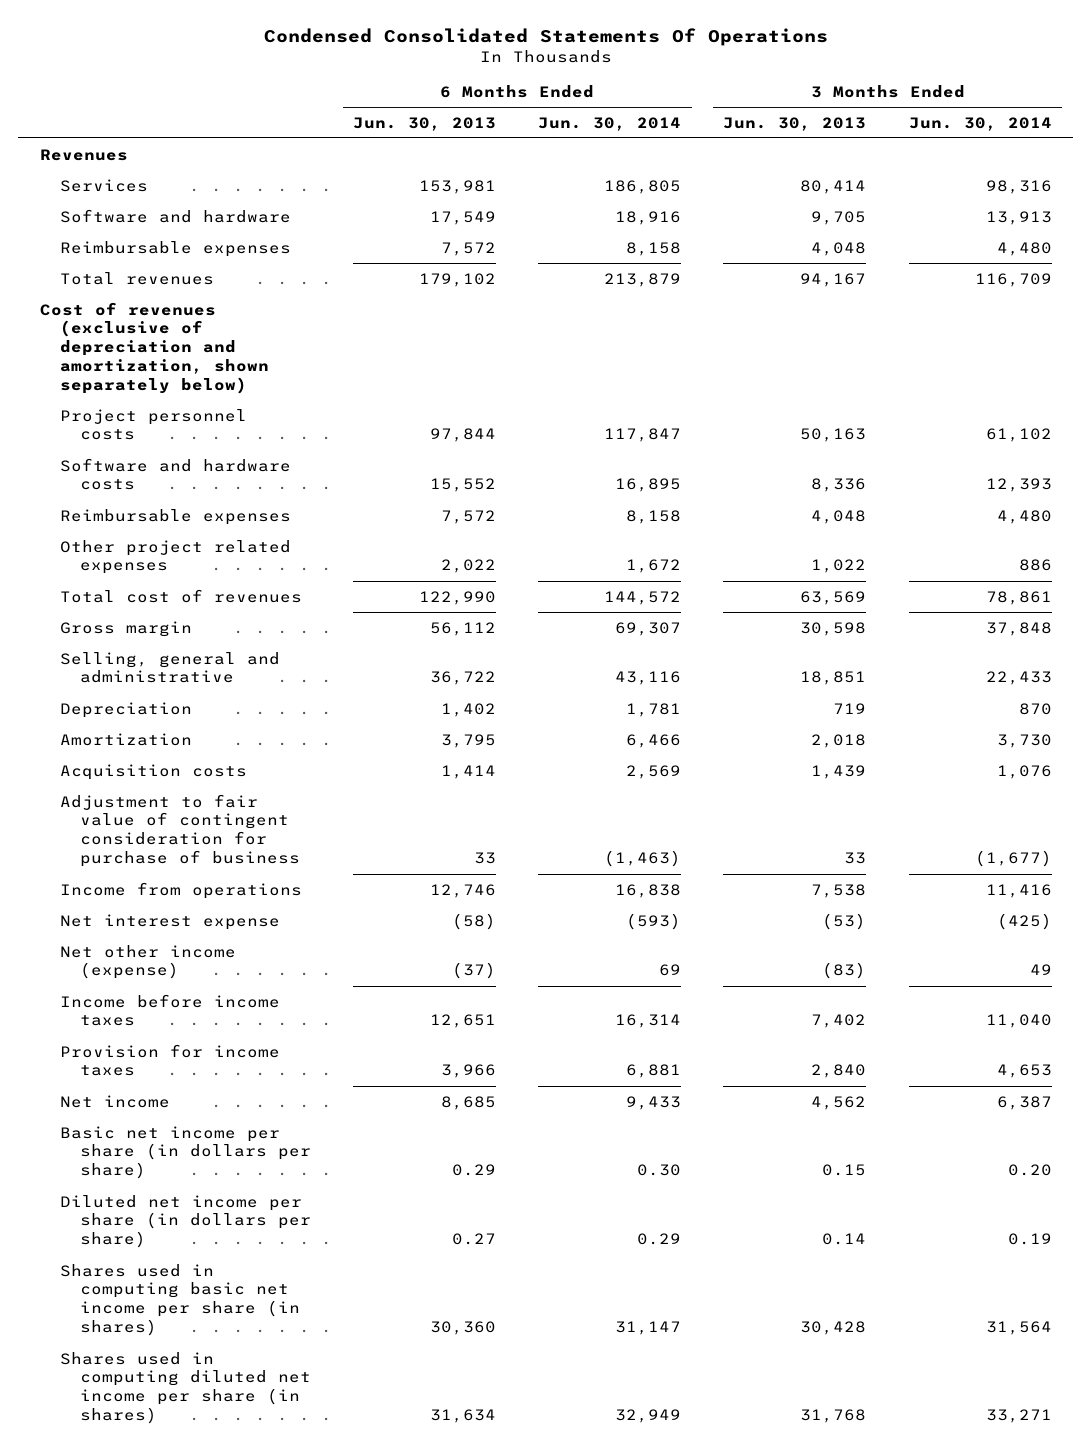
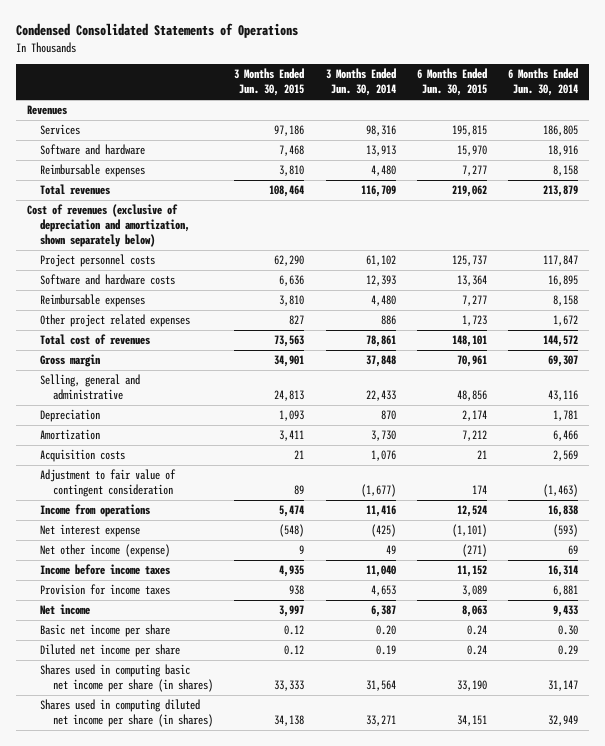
- Condensed Consolidated Statements Of Operations
+ Condensed Consolidated Statements of Operations
- | 6 Months Ended Jun. 30, 2013 | 6 Months Ended Jun. 30, 2014 | 3 Months Ended Jun. 30, 2013 | 3 Months Ended Jun. 30, 2014
+ | 3 Months Ended Jun. 30, 2015 | 3 Months Ended Jun. 30, 2014 | 6 Months Ended Jun. 30, 2015 | 6 Months Ended Jun. 30, 2014
- Adjustment to fair value of contingent consideration for purchase of business | 33 | (1,463) | 33 | (1,677)
+ Adjustment to fair value of contingent consideration | 89 | (1,677) | 174 | (1,463)
- Basic net income per share (in dollars per share) | 0.29 | 0.30 | 0.15 | 0.20
- Diluted net income per share (in dollars per share) | 0.27 | 0.29 | 0.14 | 0.19
+ Basic net income per share | 0.12 | 0.20 | 0.24 | 0.30
+ Diluted net income per share | 0.12 | 0.19 | 0.24 | 0.29

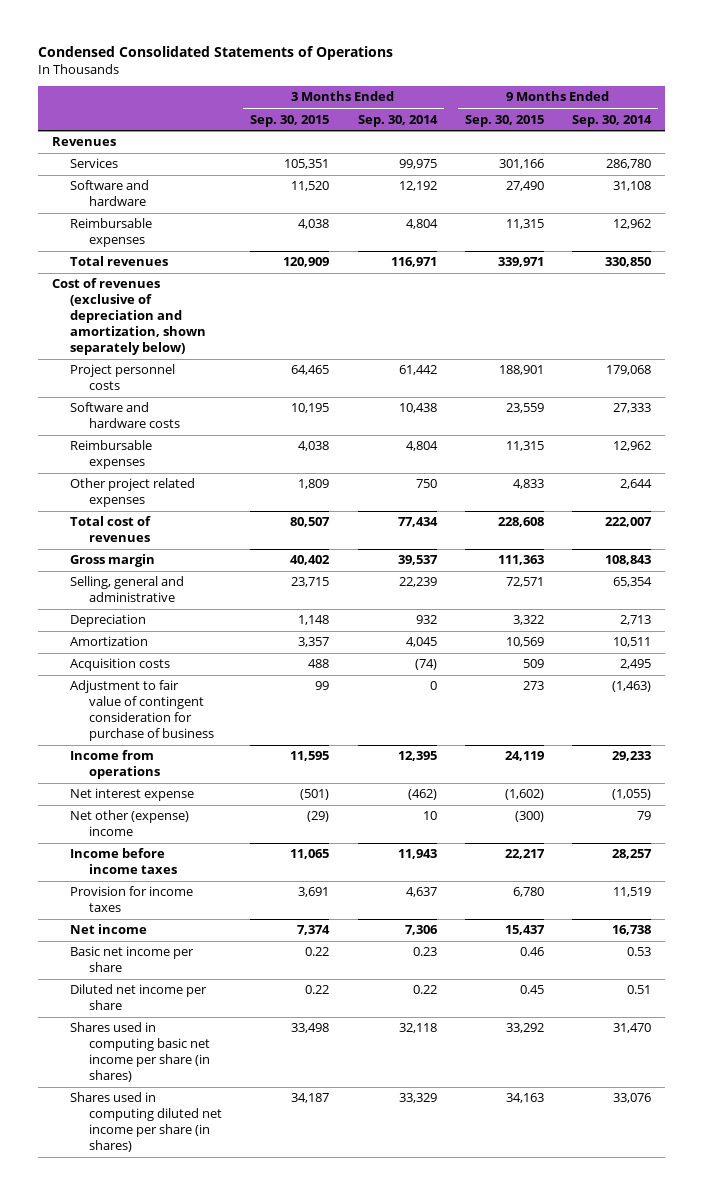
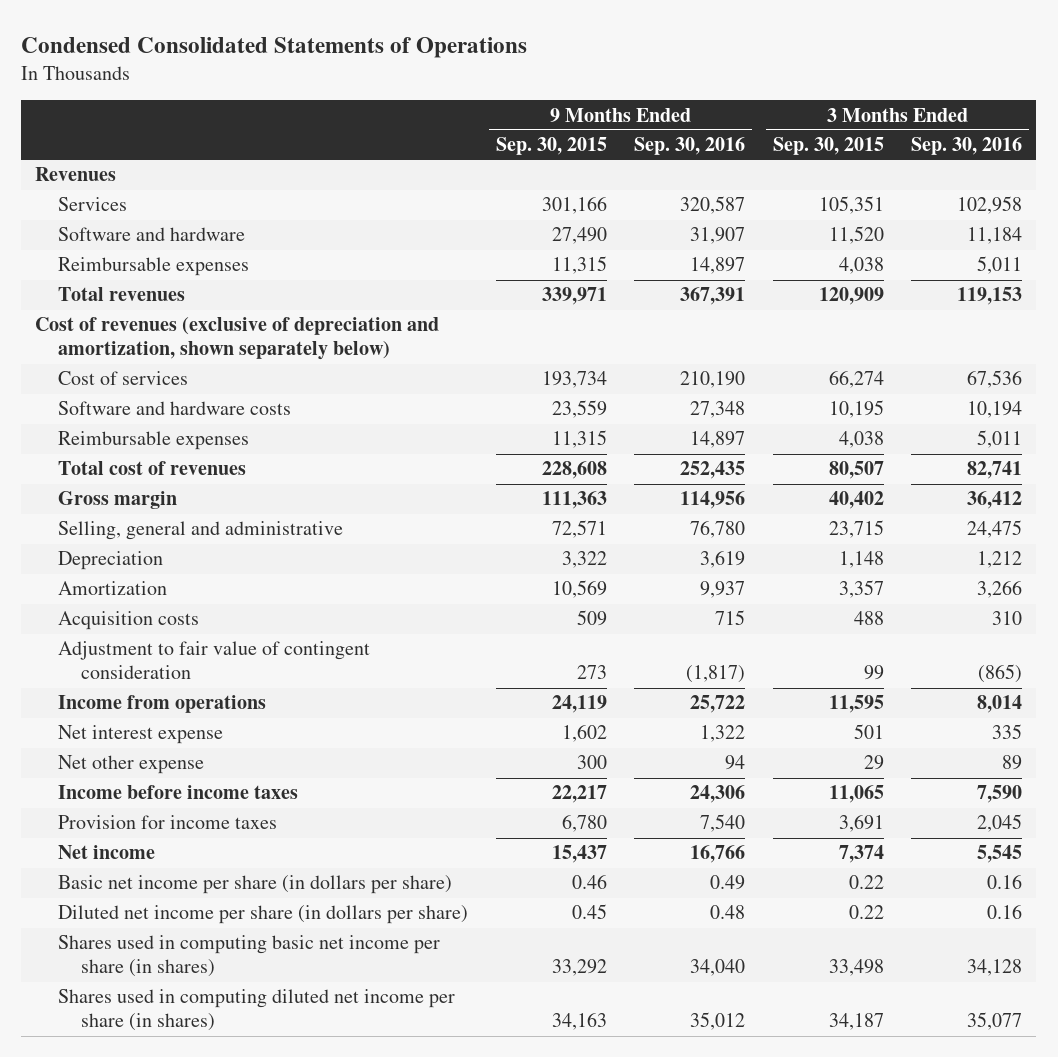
- | 3 Months Ended Sep. 30, 2015 | 3 Months Ended Sep. 30, 2014 | 9 Months Ended Sep. 30, 2015 | 9 Months Ended Sep. 30, 2014
+ | 9 Months Ended Sep. 30, 2015 | 9 Months Ended Sep. 30, 2016 | 3 Months Ended Sep. 30, 2015 | 3 Months Ended Sep. 30, 2016
- Project personnel costs | 64,465 | 61,442 | 188,901 | 179,068
+ Cost of services | 193,734 | 210,190 | 66,274 | 67,536
- Other project related expenses | 1,809 | 750 | 4,833 | 2,644
- Adjustment to fair value of contingent consideration for purchase of business | 99 | 0 | 273 | (1,463)
+ Adjustment to fair value of contingent consideration | 273 | (1,817) | 99 | (865)
- Net interest expense | (501) | (462) | (1,602) | (1,055)
- Net other (expense) income | (29) | 10 | (300) | 79
+ Net interest expense | 1,602 | 1,322 | 501 | 335
+ Net other expense | 300 | 94 | 29 | 89
- Basic net income per share | 0.22 | 0.23 | 0.46 | 0.53
- Diluted net income per share | 0.22 | 0.22 | 0.45 | 0.51
+ Basic net income per share (in dollars per share) | 0.46 | 0.49 | 0.22 | 0.16
+ Diluted net income per share (in dollars per share) | 0.45 | 0.48 | 0.22 | 0.16

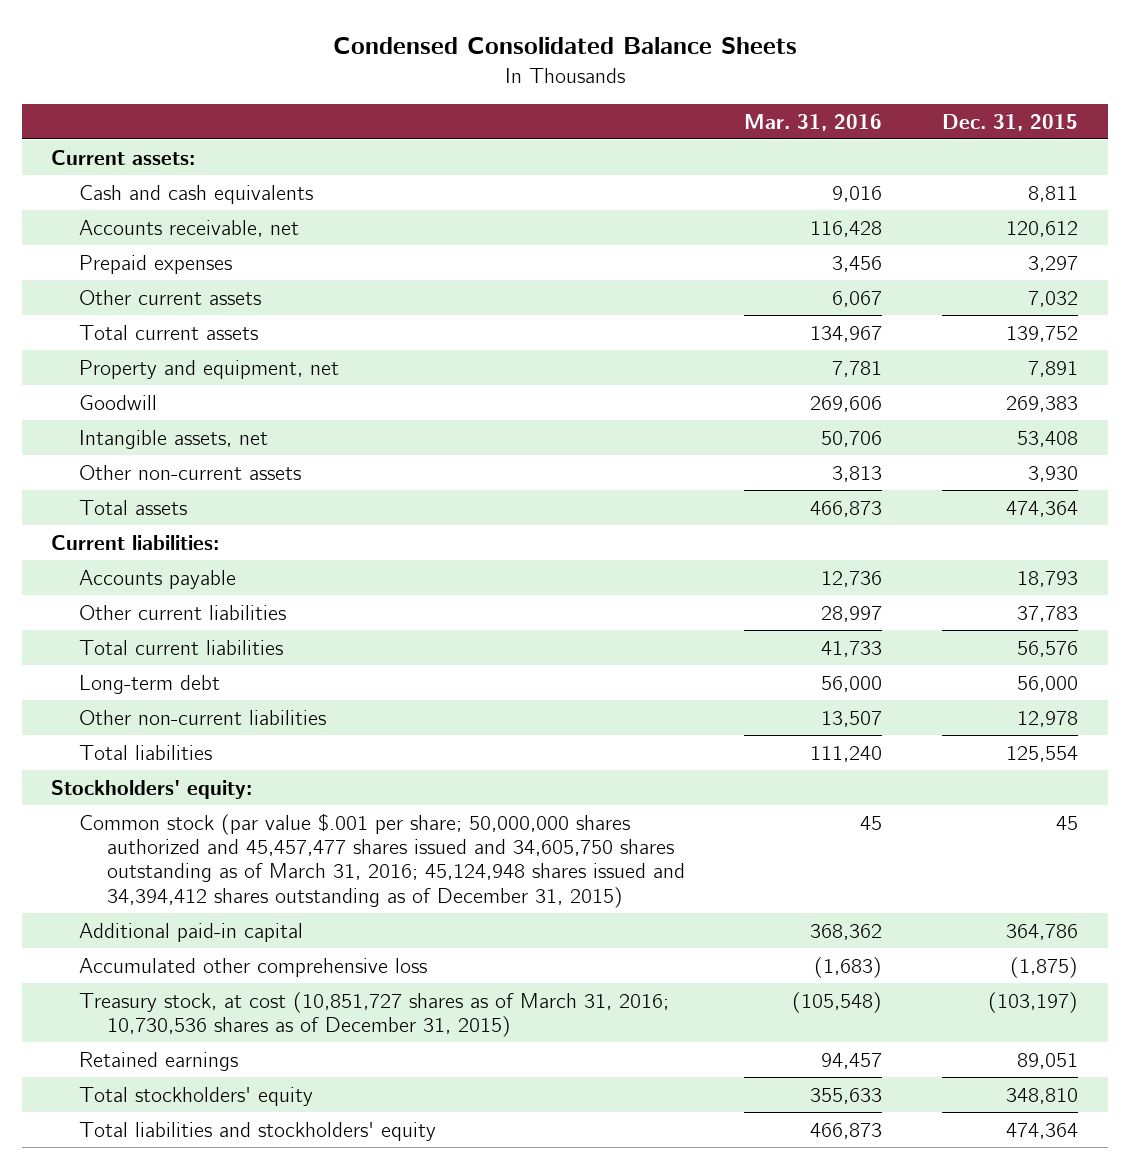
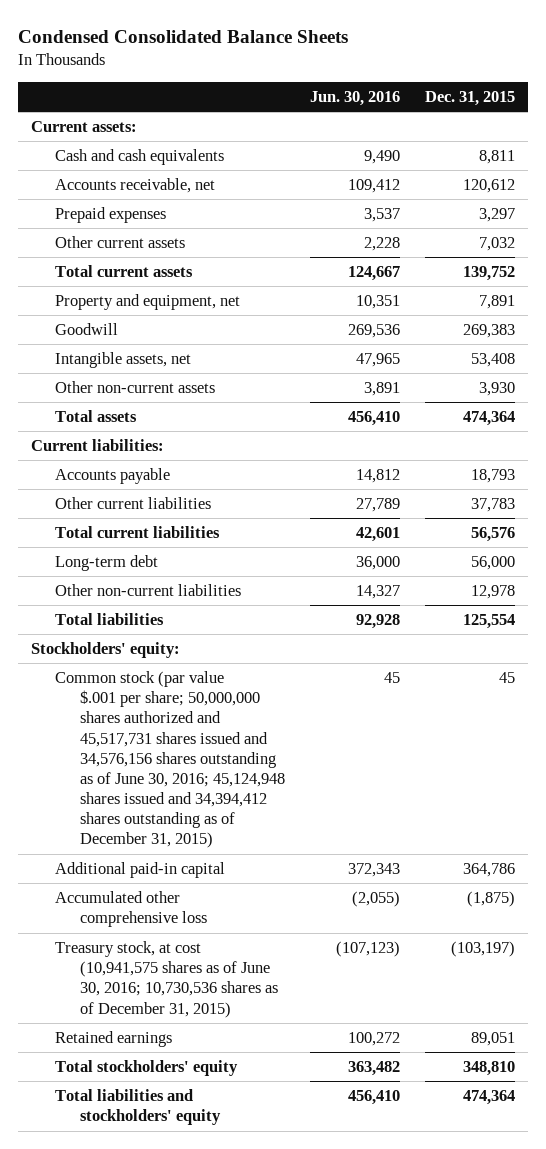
- | Mar. 31, 2016 | Dec. 31, 2015
+ | Jun. 30, 2016 | Dec. 31, 2015
- Common stock (par value $.001 per share; 50,000,000 shares authorized and 45,457,477 shares issued and 34,605,750 shares outstanding as of March 31, 2016; 45,124,948 shares issued and 34,394,412 shares outstanding as of December 31, 2015) | 45 | 45
+ Common stock (par value $.001 per share; 50,000,000 shares authorized and 45,517,731 shares issued and 34,576,156 shares outstanding as of June 30, 2016; 45,124,948 shares issued and 34,394,412 shares outstanding as of December 31, 2015) | 45 | 45
- Treasury stock, at cost (10,851,727 shares as of March 31, 2016; 10,730,536 shares as of December 31, 2015) | (105,548) | (103,197)
+ Treasury stock, at cost (10,941,575 shares as of June 30, 2016; 10,730,536 shares as of December 31, 2015) | (107,123) | (103,197)

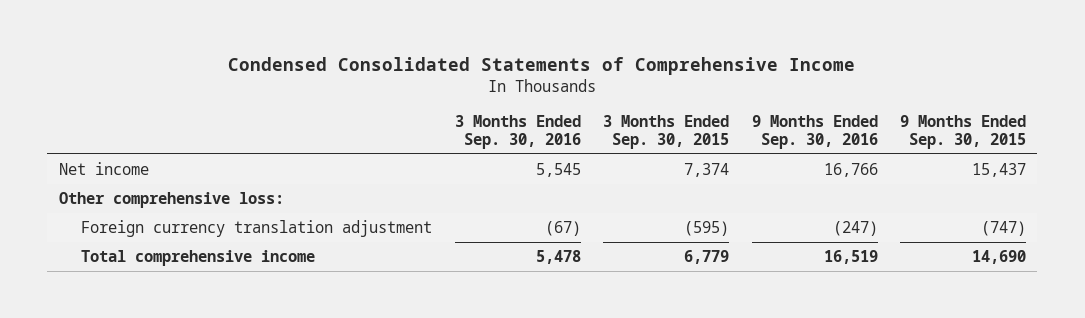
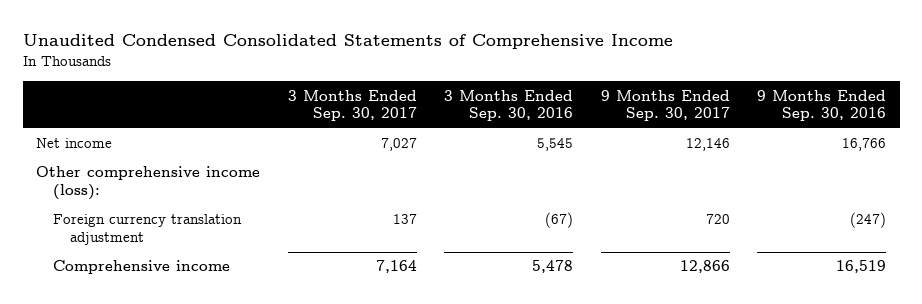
- Condensed Consolidated Statements of Comprehensive Income
+ Unaudited Condensed Consolidated Statements of Comprehensive Income
- | 3 Months Ended Sep. 30, 2016 | 3 Months Ended Sep. 30, 2015 | 9 Months Ended Sep. 30, 2016 | 9 Months Ended Sep. 30, 2015
+ | 3 Months Ended Sep. 30, 2017 | 3 Months Ended Sep. 30, 2016 | 9 Months Ended Sep. 30, 2017 | 9 Months Ended Sep. 30, 2016
- Other comprehensive loss:
+ Other comprehensive income (loss):
- Total comprehensive income | 5,478 | 6,779 | 16,519 | 14,690
+ Comprehensive income | 7,164 | 5,478 | 12,866 | 16,519

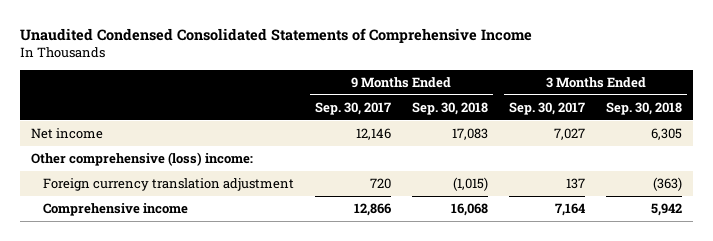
- | 3 Months Ended Sep. 30, 2017 | 3 Months Ended Sep. 30, 2016 | 9 Months Ended Sep. 30, 2017 | 9 Months Ended Sep. 30, 2016
+ | 9 Months Ended Sep. 30, 2017 | 9 Months Ended Sep. 30, 2018 | 3 Months Ended Sep. 30, 2017 | 3 Months Ended Sep. 30, 2018
- Other comprehensive income (loss):
+ Other comprehensive (loss) income:

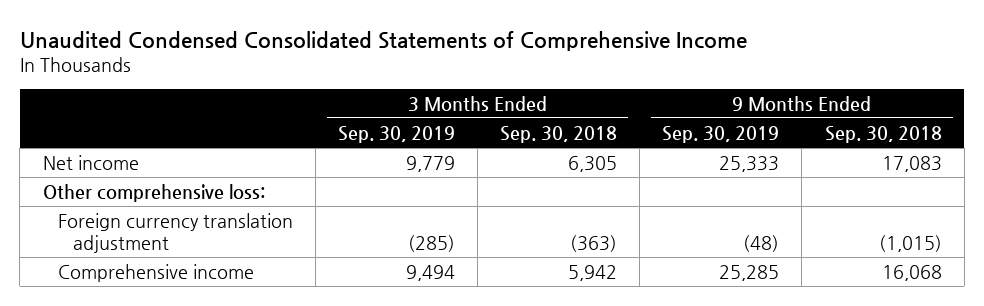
- | 9 Months Ended Sep. 30, 2017 | 9 Months Ended Sep. 30, 2018 | 3 Months Ended Sep. 30, 2017 | 3 Months Ended Sep. 30, 2018
+ | 3 Months Ended Sep. 30, 2019 | 3 Months Ended Sep. 30, 2018 | 9 Months Ended Sep. 30, 2019 | 9 Months Ended Sep. 30, 2018
- Other comprehensive (loss) income:
+ Other comprehensive loss:

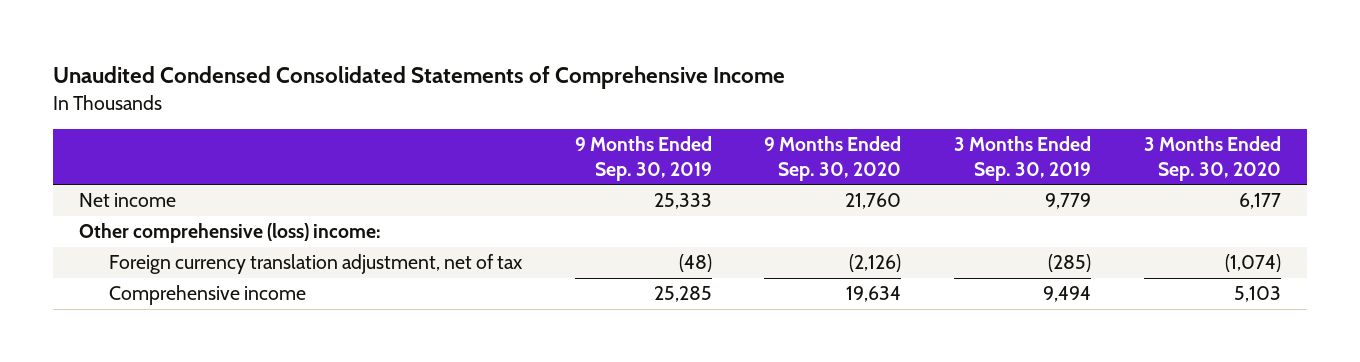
- | 3 Months Ended Sep. 30, 2019 | 3 Months Ended Sep. 30, 2018 | 9 Months Ended Sep. 30, 2019 | 9 Months Ended Sep. 30, 2018
+ | 9 Months Ended Sep. 30, 2019 | 9 Months Ended Sep. 30, 2020 | 3 Months Ended Sep. 30, 2019 | 3 Months Ended Sep. 30, 2020
- Other comprehensive loss:
- Foreign currency translation adjustment | (285) | (363) | (48) | (1,015)
+ Other comprehensive (loss) income:
+ Foreign currency translation adjustment, net of tax | (48) | (2,126) | (285) | (1,074)

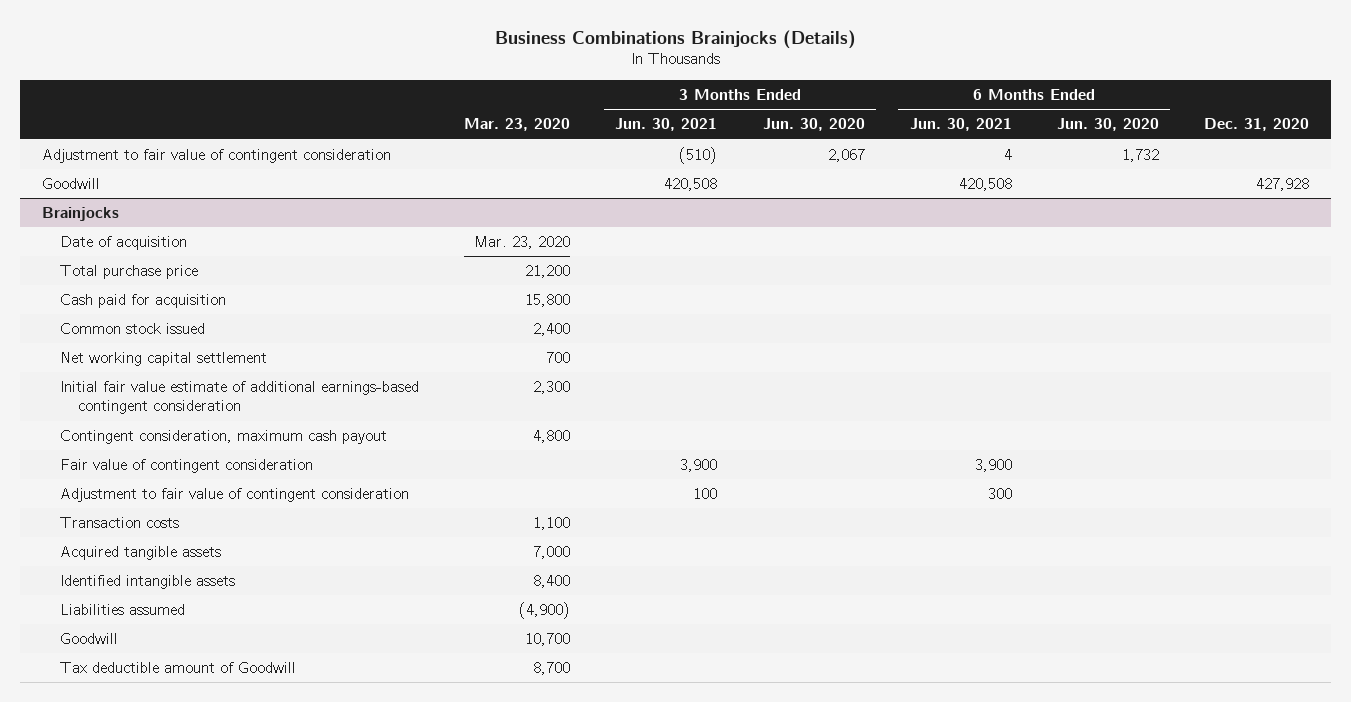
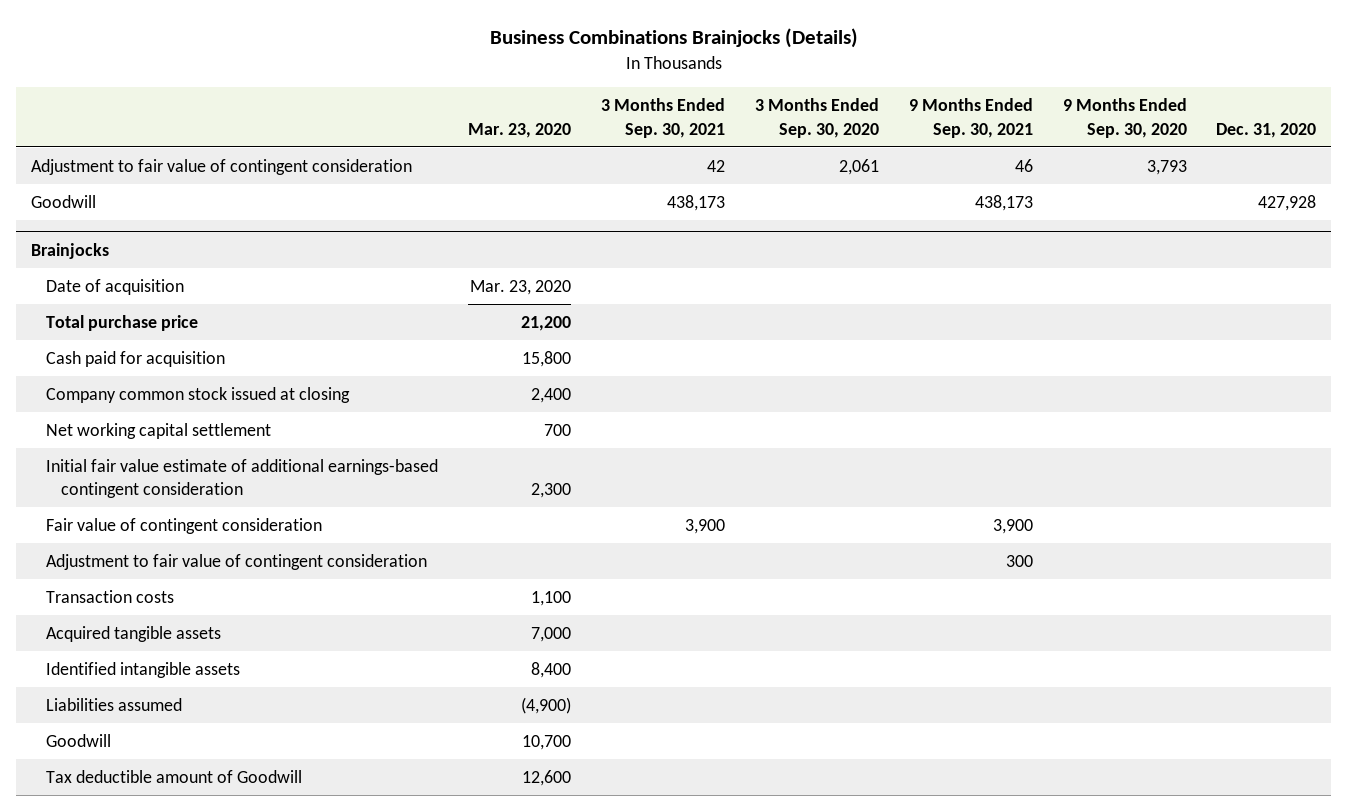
- | Mar. 23, 2020 | 3 Months Ended Jun. 30, 2021 | 3 Months Ended Jun. 30, 2020 | 6 Months Ended Jun. 30, 2021 | 6 Months Ended Jun. 30, 2020 | Dec. 31, 2020
+ | Mar. 23, 2020 | 3 Months Ended Sep. 30, 2021 | 3 Months Ended Sep. 30, 2020 | 9 Months Ended Sep. 30, 2021 | 9 Months Ended Sep. 30, 2020 | Dec. 31, 2020
@ Brainjocks
- Common stock issued | 2,400 | | | | |
+ Company common stock issued at closing | 2,400 | | | | |
- Contingent consideration, maximum cash payout | 4,800 | | | | |
- Tax deductible amount of Goodwill | 8,700 | | | | |
+ Tax deductible amount of Goodwill | 12,600 | | | | |

